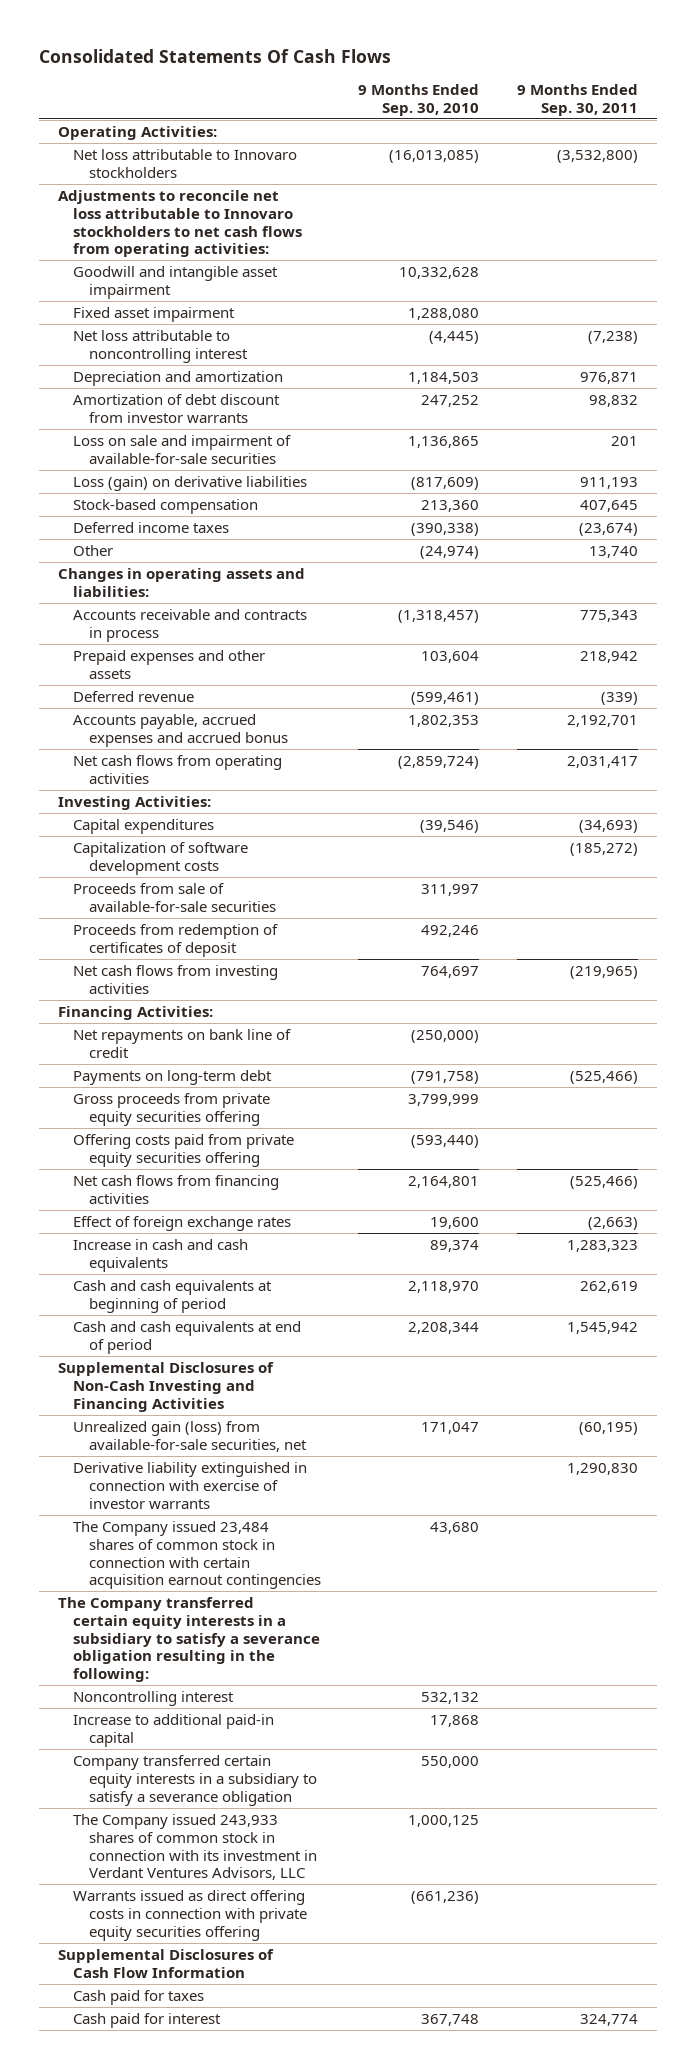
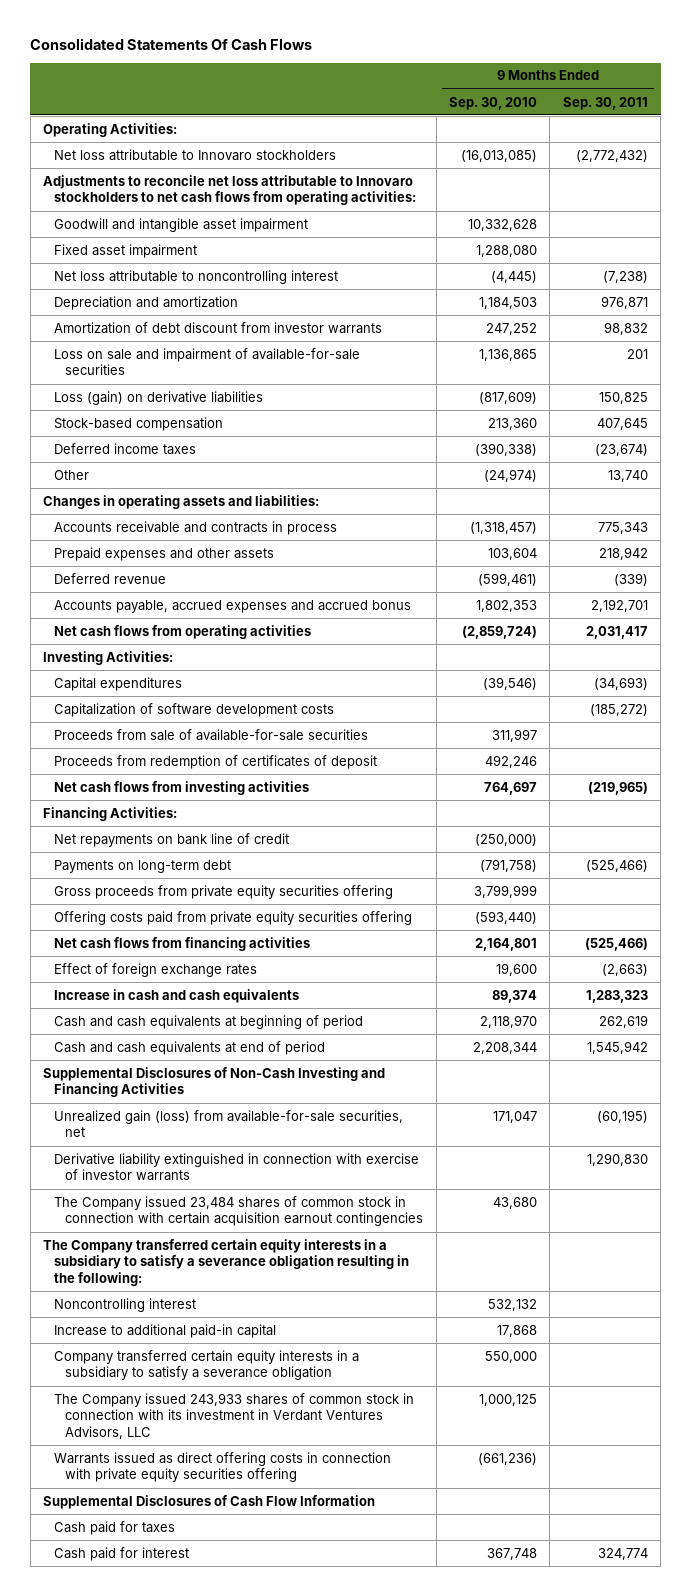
- Net loss attributable to Innovaro stockholders | (16,013,085) | (3,532,800)
+ Net loss attributable to Innovaro stockholders | (16,013,085) | (2,772,432)
- Loss (gain) on derivative liabilities | (817,609) | 911,193
+ Loss (gain) on derivative liabilities | (817,609) | 150,825

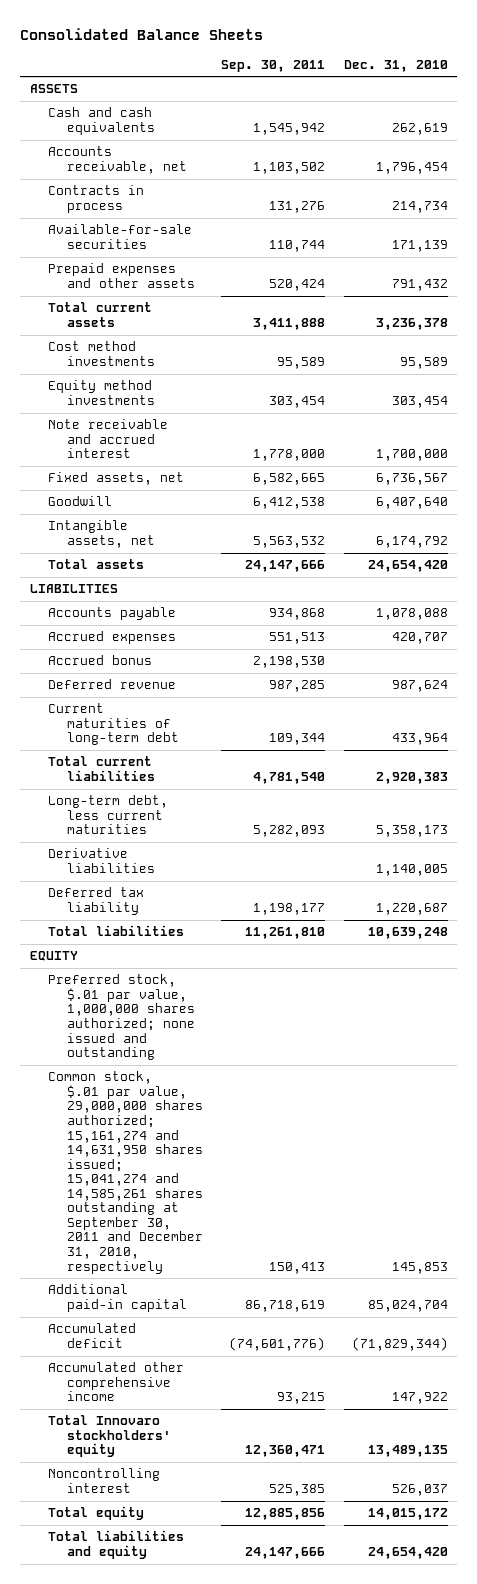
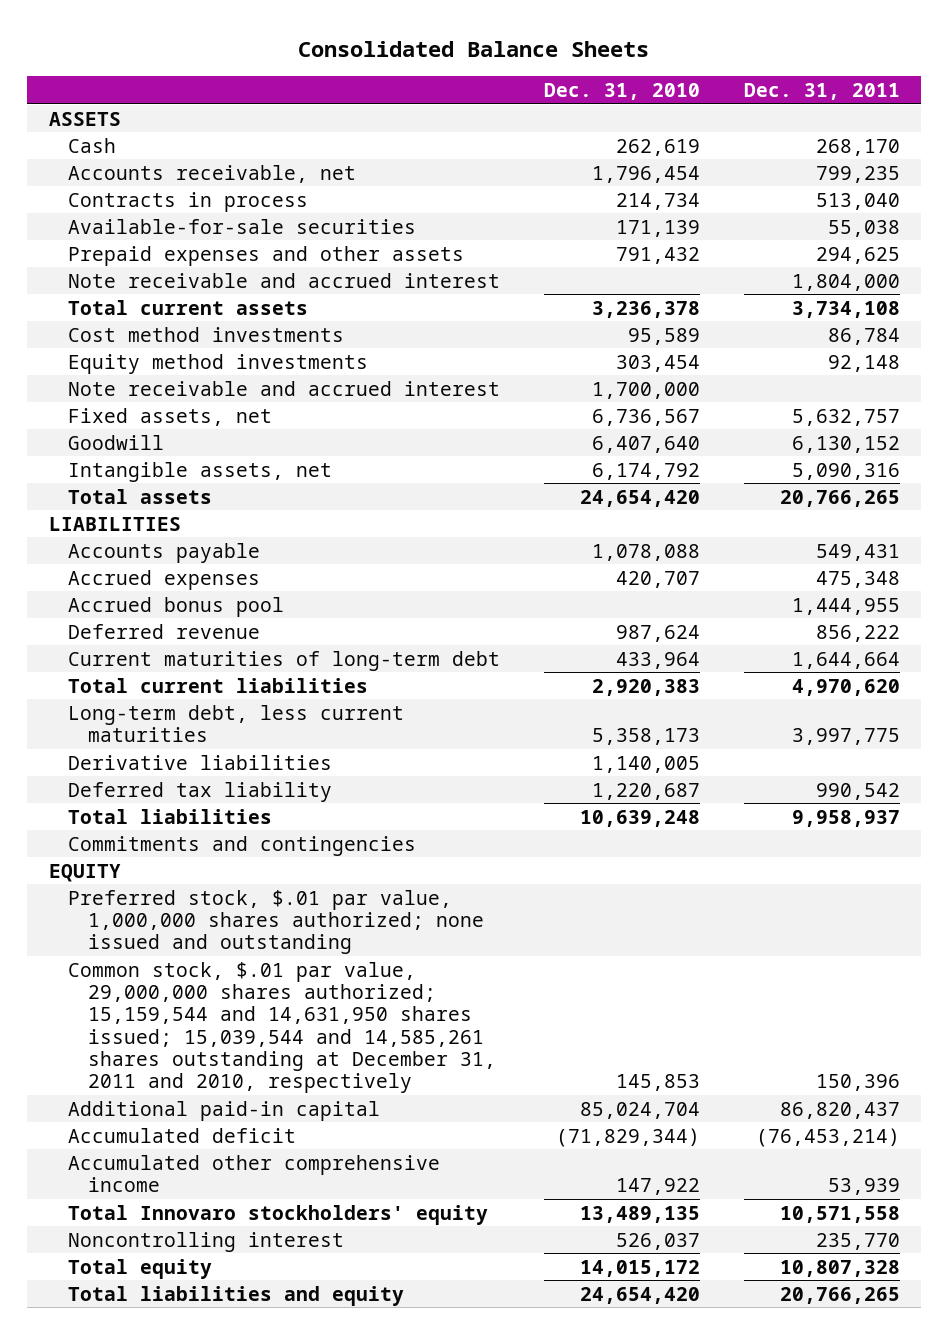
- | Sep. 30, 2011 | Dec. 31, 2010
+ | Dec. 31, 2010 | Dec. 31, 2011
- Cash and cash equivalents | 1,545,942 | 262,619
+ Cash | 262,619 | 268,170
+ Note receivable and accrued interest | | 1,804,000
- Accrued bonus | 2,198,530 |
+ Accrued bonus pool | | 1,444,955
+ Commitments and contingencies
- Common stock, $.01 par value, 29,000,000 shares authorized; 15,161,274 and 14,631,950 shares issued; 15,041,274 and 14,585,261 shares outstanding at September 30, 2011 and December 31, 2010, respectively | 150,413 | 145,853
+ Common stock, $.01 par value, 29,000,000 shares authorized; 15,159,544 and 14,631,950 shares issued; 15,039,544 and 14,585,261 shares outstanding at December 31, 2011 and 2010, respectively | 145,853 | 150,396

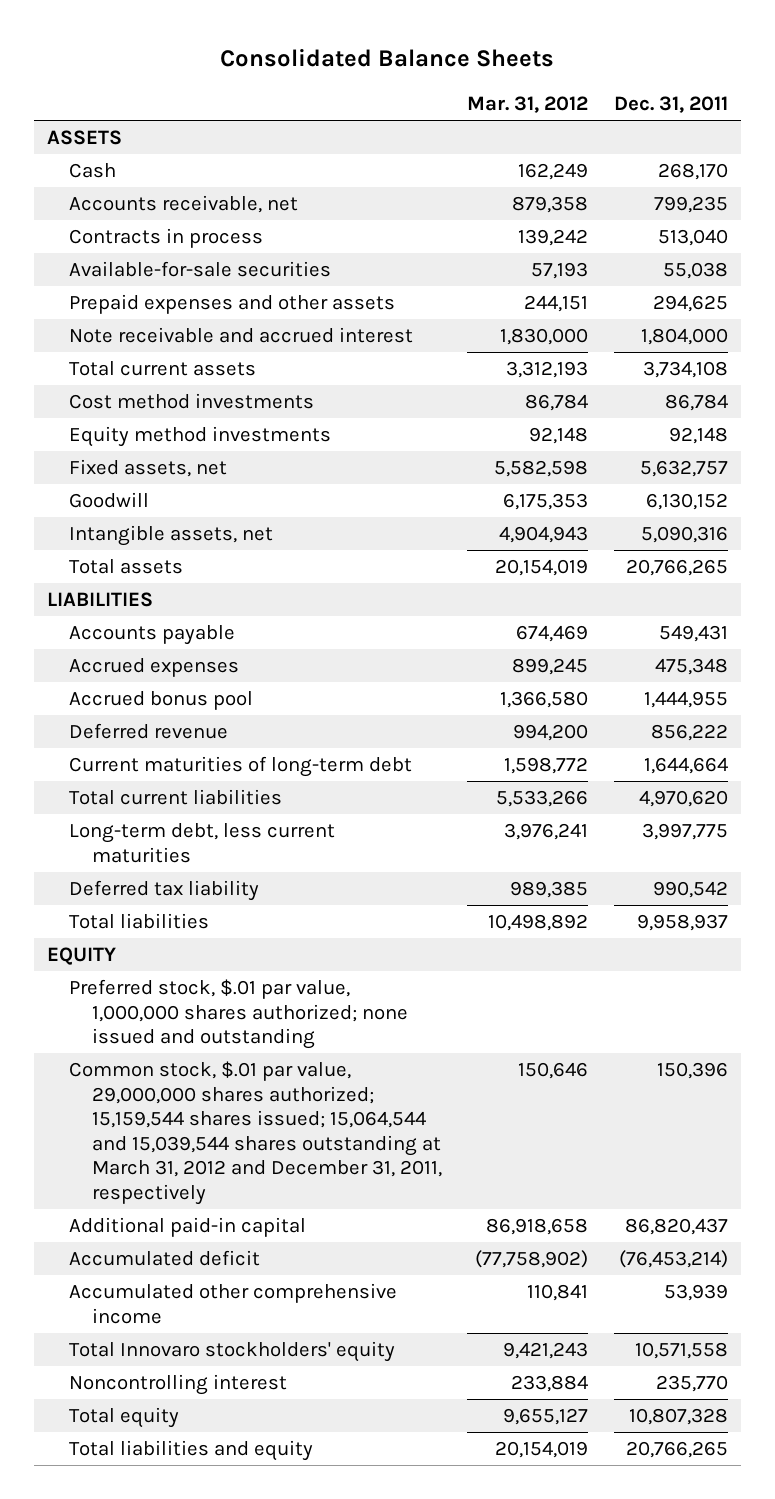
- | Dec. 31, 2010 | Dec. 31, 2011
+ | Mar. 31, 2012 | Dec. 31, 2011
- Note receivable and accrued interest | 1,700,000 |
- Derivative liabilities | 1,140,005 |
- Commitments and contingencies
- Common stock, $.01 par value, 29,000,000 shares authorized; 15,159,544 and 14,631,950 shares issued; 15,039,544 and 14,585,261 shares outstanding at December 31, 2011 and 2010, respectively | 145,853 | 150,396
+ Common stock, $.01 par value, 29,000,000 shares authorized; 15,159,544 shares issued; 15,064,544 and 15,039,544 shares outstanding at March 31, 2012 and December 31, 2011, respectively | 150,646 | 150,396

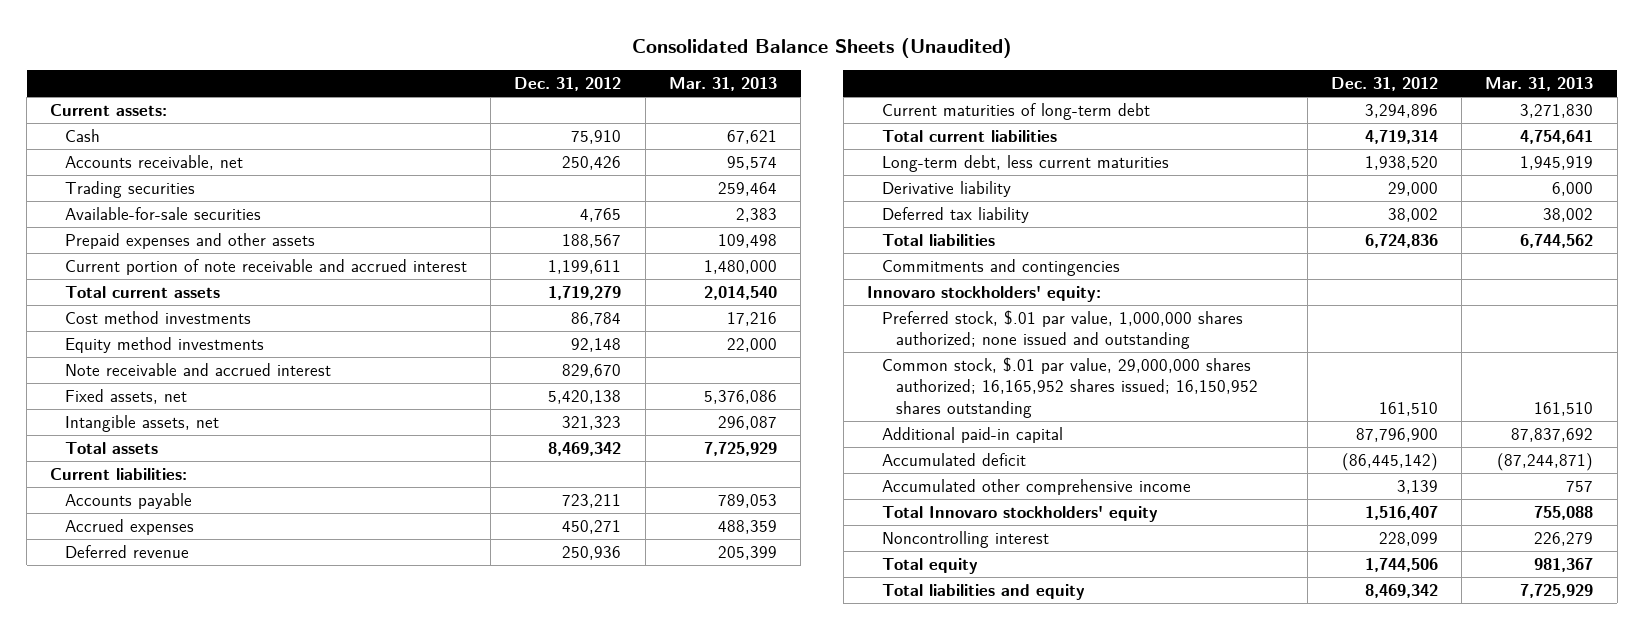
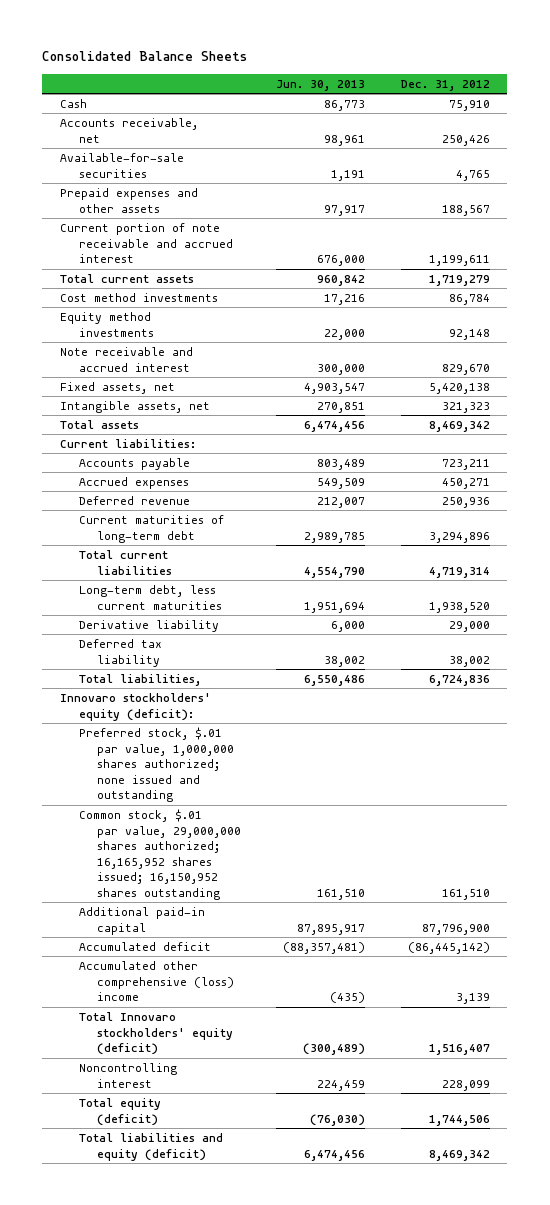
- Consolidated Balance Sheets (Unaudited)
+ Consolidated Balance Sheets
- | Dec. 31, 2012 | Mar. 31, 2013
+ | Jun. 30, 2013 | Dec. 31, 2012
- Current assets:
- Trading securities | | 259,464
- Total liabilities | 6,724,836 | 6,744,562
- Commitments and contingencies
- Innovaro stockholders' equity:
+ Total liabilities, | 6,550,486 | 6,724,836
+ Innovaro stockholders' equity (deficit):
- Accumulated other comprehensive income | 3,139 | 757
- Total Innovaro stockholders' equity | 1,516,407 | 755,088
+ Accumulated other comprehensive (loss) income | (435) | 3,139
+ Total Innovaro stockholders' equity (deficit) | (300,489) | 1,516,407
- Total equity | 1,744,506 | 981,367
- Total liabilities and equity | 8,469,342 | 7,725,929
+ Total equity (deficit) | (76,030) | 1,744,506
+ Total liabilities and equity (deficit) | 6,474,456 | 8,469,342

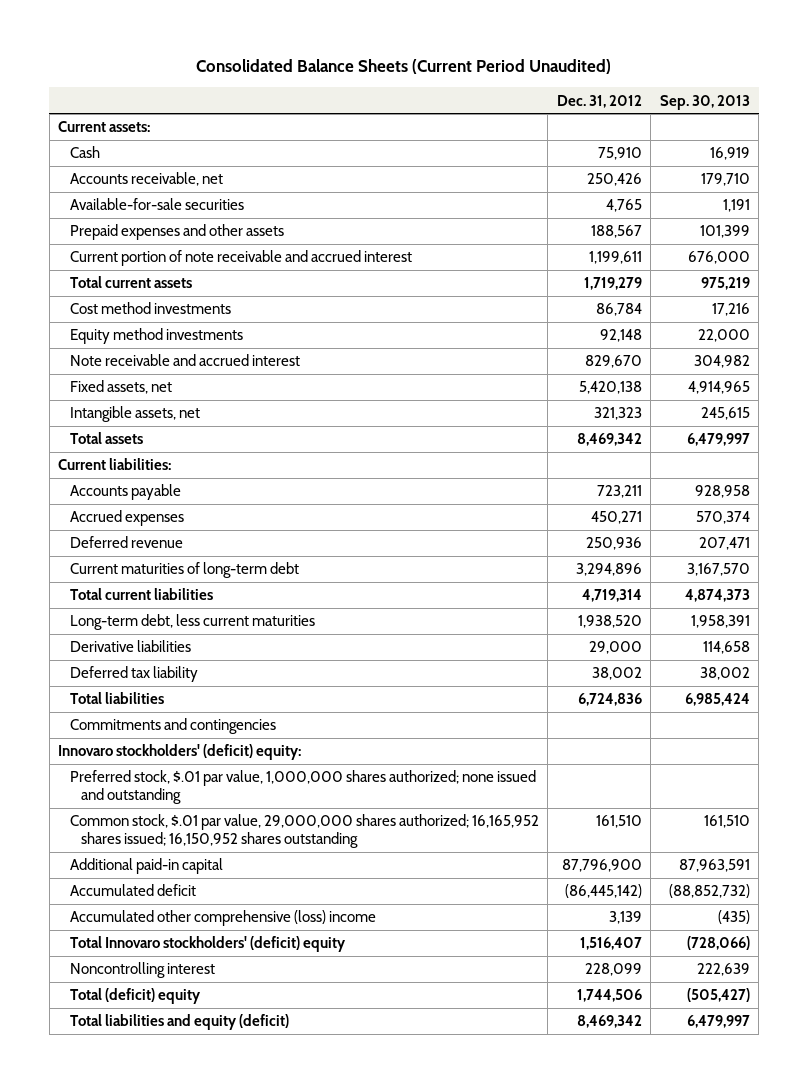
- Consolidated Balance Sheets
+ Consolidated Balance Sheets (Current Period Unaudited)
- | Jun. 30, 2013 | Dec. 31, 2012
+ | Dec. 31, 2012 | Sep. 30, 2013
+ Current assets:
- Derivative liability | 6,000 | 29,000
+ Derivative liabilities | 29,000 | 114,658
- Total liabilities, | 6,550,486 | 6,724,836
- Innovaro stockholders' equity (deficit):
+ Total liabilities | 6,724,836 | 6,985,424
+ Commitments and contingencies
+ Innovaro stockholders' (deficit) equity:
- Total Innovaro stockholders' equity (deficit) | (300,489) | 1,516,407
+ Total Innovaro stockholders' (deficit) equity | 1,516,407 | (728,066)
- Total equity (deficit) | (76,030) | 1,744,506
+ Total (deficit) equity | 1,744,506 | (505,427)

